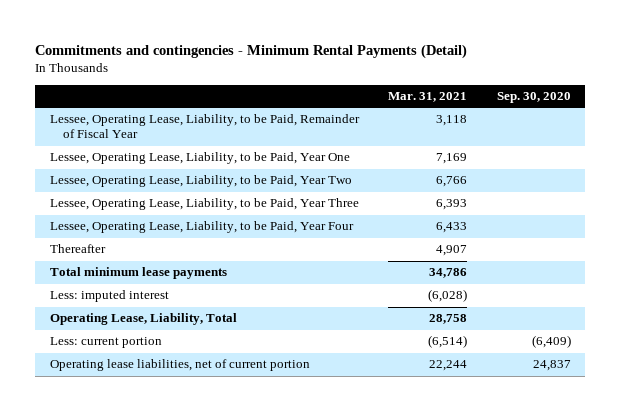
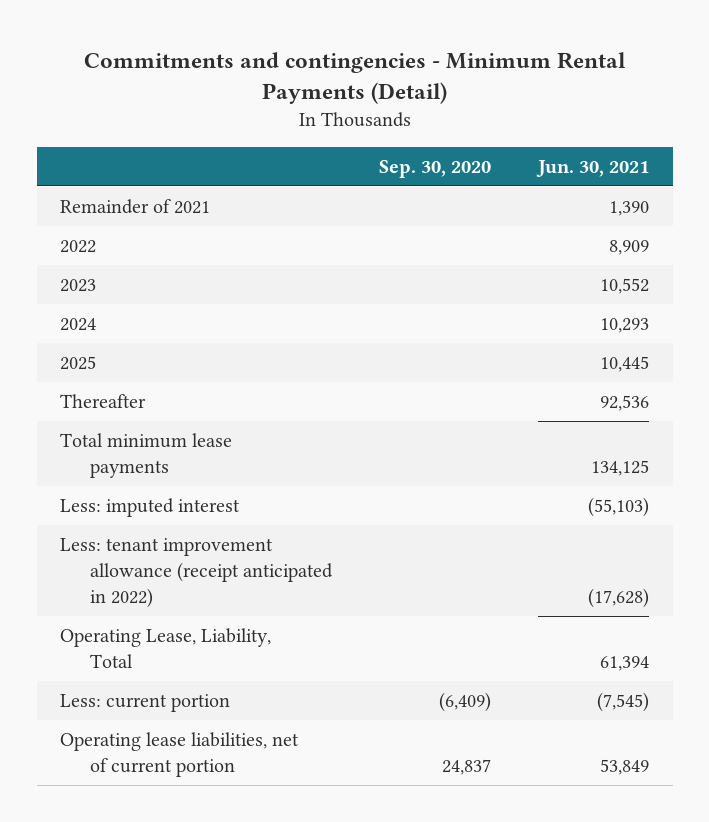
- | Mar. 31, 2021 | Sep. 30, 2020
+ | Sep. 30, 2020 | Jun. 30, 2021
- Lessee, Operating Lease, Liability, to be Paid, Remainder of Fiscal Year | 3,118 |
- Lessee, Operating Lease, Liability, to be Paid, Year One | 7,169 |
- Lessee, Operating Lease, Liability, to be Paid, Year Two | 6,766 |
- Lessee, Operating Lease, Liability, to be Paid, Year Three | 6,393 |
- Lessee, Operating Lease, Liability, to be Paid, Year Four | 6,433 |
+ Remainder of 2021 | | 1,390
+ 2022 | | 8,909
+ 2023 | | 10,552
+ 2024 | | 10,293
+ 2025 | | 10,445
+ Less: tenant improvement allowance (receipt anticipated in 2022) | | (17,628)

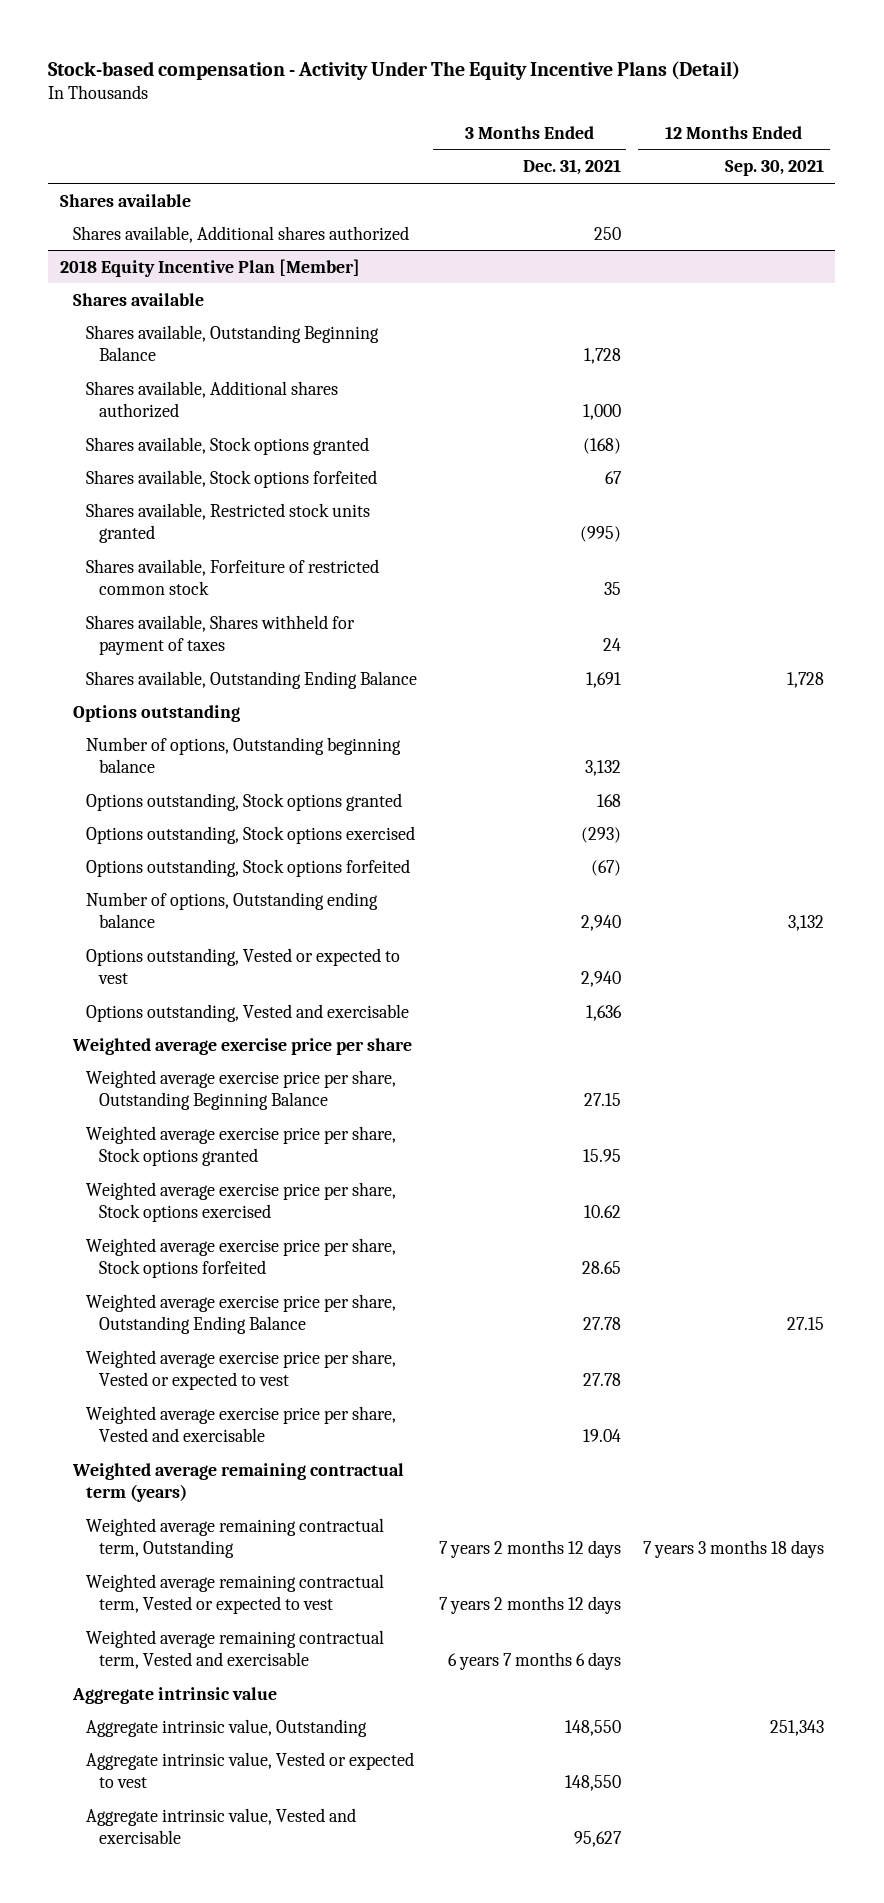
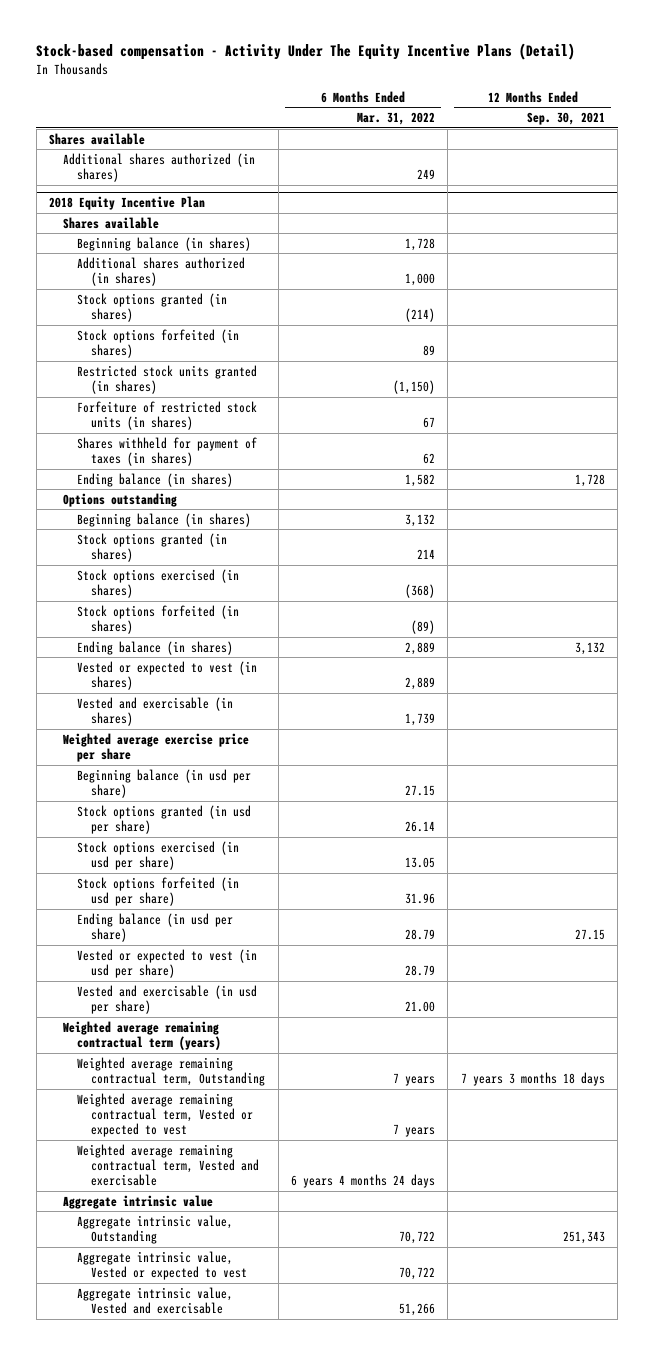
- | 3 Months Ended Dec. 31, 2021 | 12 Months Ended Sep. 30, 2021
+ | 6 Months Ended Mar. 31, 2022 | 12 Months Ended Sep. 30, 2021
- Shares available, Additional shares authorized | 250 |
- 2018 Equity Incentive Plan [Member]
+ Additional shares authorized (in shares) | 249 |
+ 2018 Equity Incentive Plan
- Shares available, Outstanding Beginning Balance | 1,728 |
- Shares available, Additional shares authorized | 1,000 |
- Shares available, Stock options granted | (168) |
- Shares available, Stock options forfeited | 67 |
- Shares available, Restricted stock units granted | (995) |
- Shares available, Forfeiture of restricted common stock | 35 |
- Shares available, Shares withheld for payment of taxes | 24 |
- Shares available, Outstanding Ending Balance | 1,691 | 1,728
+ Beginning balance (in shares) | 1,728 |
+ Additional shares authorized (in shares) | 1,000 |
+ Stock options granted (in shares) | (214) |
+ Stock options forfeited (in shares) | 89 |
+ Restricted stock units granted (in shares) | (1,150) |
+ Forfeiture of restricted stock units (in shares) | 67 |
+ Shares withheld for payment of taxes (in shares) | 62 |
+ Ending balance (in shares) | 1,582 | 1,728
- Number of options, Outstanding beginning balance | 3,132 |
- Options outstanding, Stock options granted | 168 |
- Options outstanding, Stock options exercised | (293) |
- Options outstanding, Stock options forfeited | (67) |
- Number of options, Outstanding ending balance | 2,940 | 3,132
- Options outstanding, Vested or expected to vest | 2,940 |
- Options outstanding, Vested and exercisable | 1,636 |
+ Beginning balance (in shares) | 3,132 |
+ Stock options granted (in shares) | 214 |
+ Stock options exercised (in shares) | (368) |
+ Stock options forfeited (in shares) | (89) |
+ Ending balance (in shares) | 2,889 | 3,132
+ Vested or expected to vest (in shares) | 2,889 |
+ Vested and exercisable (in shares) | 1,739 |
- Weighted average exercise price per share, Outstanding Beginning Balance | 27.15 |
- Weighted average exercise price per share, Stock options granted | 15.95 |
- Weighted average exercise price per share, Stock options exercised | 10.62 |
- Weighted average exercise price per share, Stock options forfeited | 28.65 |
- Weighted average exercise price per share, Outstanding Ending Balance | 27.78 | 27.15
- Weighted average exercise price per share, Vested or expected to vest | 27.78 |
- Weighted average exercise price per share, Vested and exercisable | 19.04 |
+ Beginning balance (in usd per share) | 27.15 |
+ Stock options granted (in usd per share) | 26.14 |
+ Stock options exercised (in usd per share) | 13.05 |
+ Stock options forfeited (in usd per share) | 31.96 |
+ Ending balance (in usd per share) | 28.79 | 27.15
+ Vested or expected to vest (in usd per share) | 28.79 |
+ Vested and exercisable (in usd per share) | 21.00 |

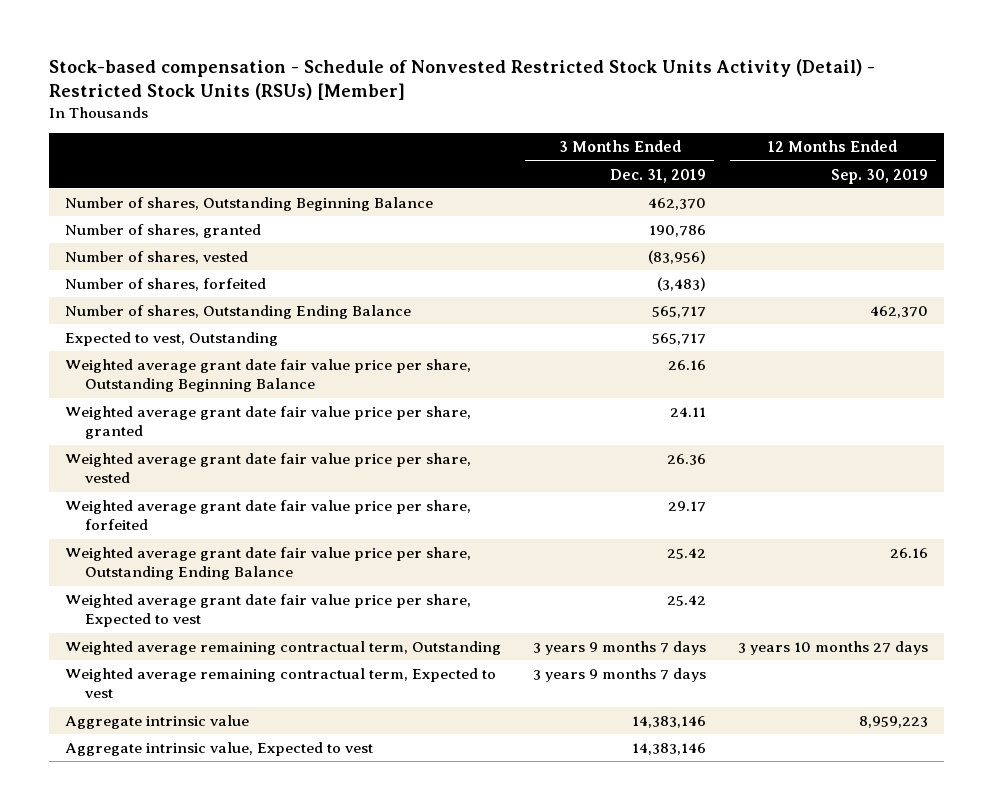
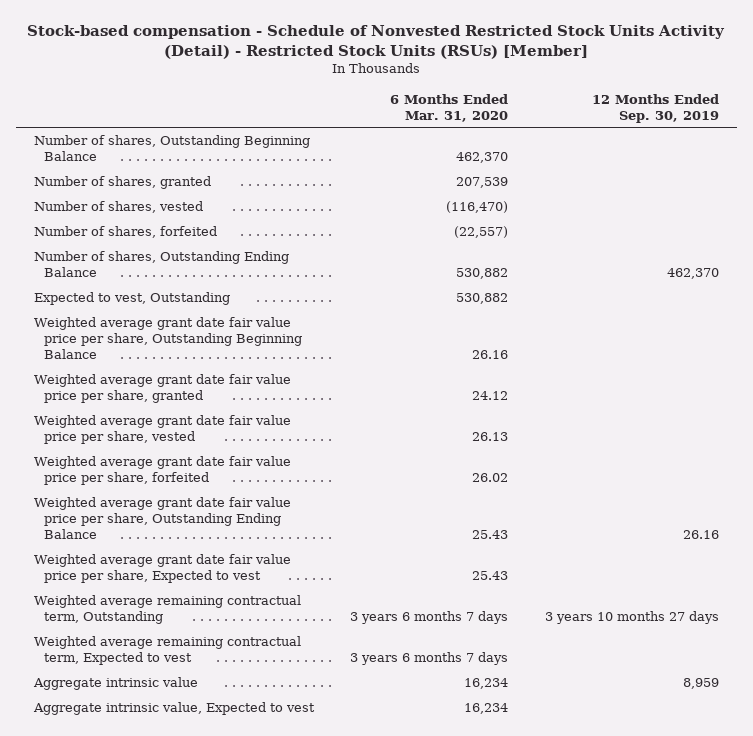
- | 3 Months Ended Dec. 31, 2019 | 12 Months Ended Sep. 30, 2019
+ | 6 Months Ended Mar. 31, 2020 | 12 Months Ended Sep. 30, 2019
- Aggregate intrinsic value | 14,383,146 | 8,959,223
+ Aggregate intrinsic value | 16,234 | 8,959

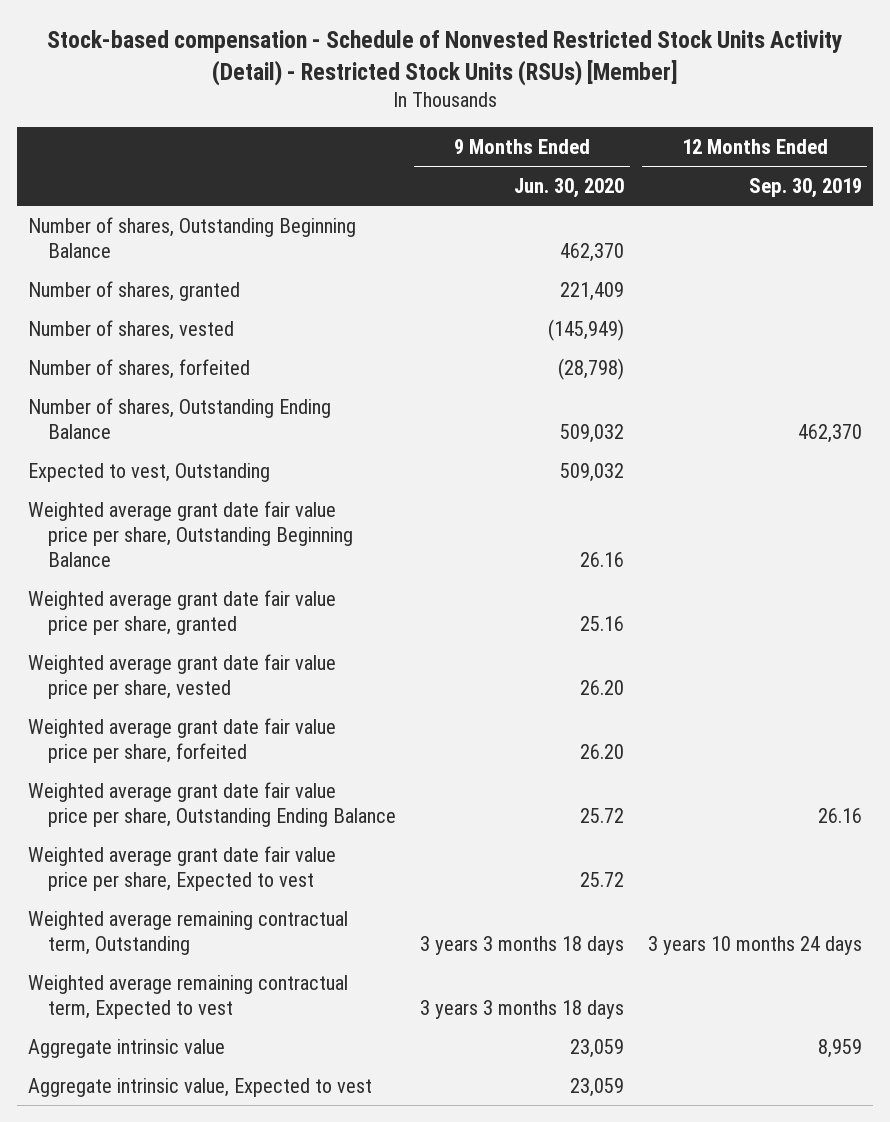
- | 6 Months Ended Mar. 31, 2020 | 12 Months Ended Sep. 30, 2019
+ | 9 Months Ended Jun. 30, 2020 | 12 Months Ended Sep. 30, 2019
- Weighted average remaining contractual term, Outstanding | 3 years 6 months 7 days | 3 years 10 months 27 days
+ Weighted average remaining contractual term, Outstanding | 3 years 3 months 18 days | 3 years 10 months 24 days

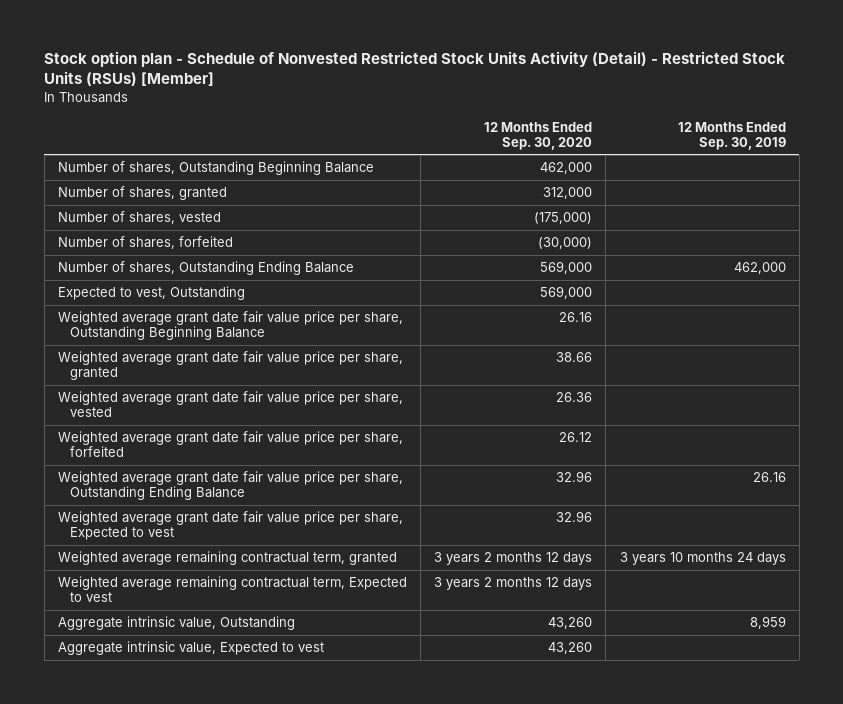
- Stock-based compensation - Schedule of Nonvested Restricted Stock Units Activity (Detail) - Restricted Stock Units (RSUs) [Member]
+ Stock option plan - Schedule of Nonvested Restricted Stock Units Activity (Detail) - Restricted Stock Units (RSUs) [Member]
- | 9 Months Ended Jun. 30, 2020 | 12 Months Ended Sep. 30, 2019
+ | 12 Months Ended Sep. 30, 2020 | 12 Months Ended Sep. 30, 2019
- Number of shares, Outstanding Ending Balance | 509,032 | 462,370
+ Number of shares, Outstanding Ending Balance | 569,000 | 462,000
- Weighted average remaining contractual term, Outstanding | 3 years 3 months 18 days | 3 years 10 months 24 days
+ Weighted average remaining contractual term, granted | 3 years 2 months 12 days | 3 years 10 months 24 days
- Aggregate intrinsic value | 23,059 | 8,959
+ Aggregate intrinsic value, Outstanding | 43,260 | 8,959

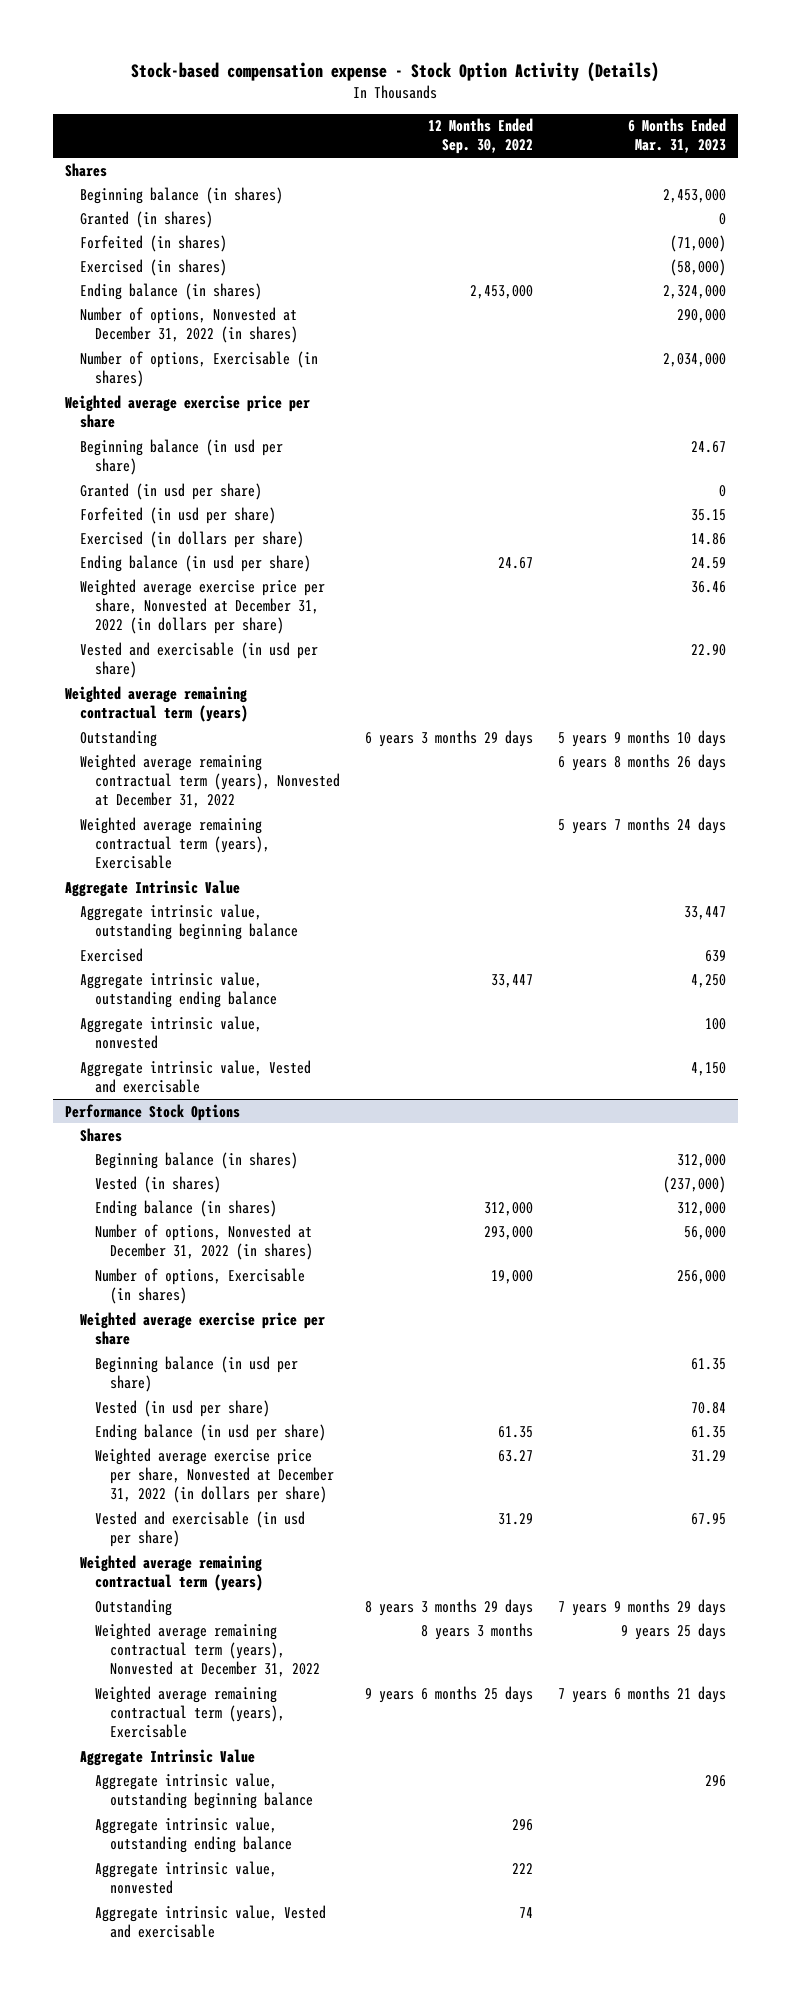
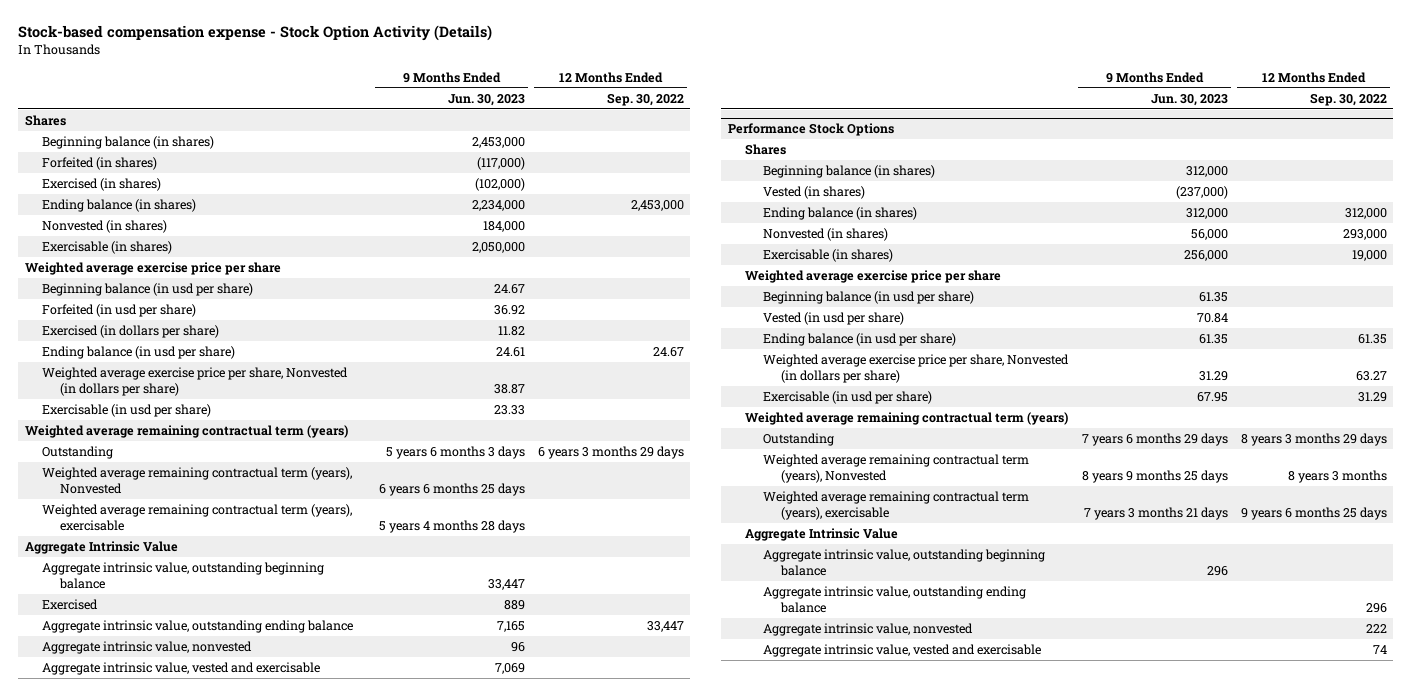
- | 12 Months Ended Sep. 30, 2022 | 6 Months Ended Mar. 31, 2023
+ | 9 Months Ended Jun. 30, 2023 | 12 Months Ended Sep. 30, 2022
- Granted (in shares) | | 0
- Number of options, Nonvested at December 31, 2022 (in shares) | | 290,000
- Number of options, Exercisable (in shares) | | 2,034,000
+ Nonvested (in shares) | 184,000 |
+ Exercisable (in shares) | 2,050,000 |
- Granted (in usd per share) | | 0
- Weighted average exercise price per share, Nonvested at December 31, 2022 (in dollars per share) | | 36.46
- Vested and exercisable (in usd per share) | | 22.90
+ Weighted average exercise price per share, Nonvested (in dollars per share) | 38.87 |
+ Exercisable (in usd per share) | 23.33 |
- Weighted average remaining contractual term (years), Nonvested at December 31, 2022 | | 6 years 8 months 26 days
- Weighted average remaining contractual term (years), Exercisable | | 5 years 7 months 24 days
+ Weighted average remaining contractual term (years), Nonvested | 6 years 6 months 25 days |
+ Weighted average remaining contractual term (years), exercisable | 5 years 4 months 28 days |
- Aggregate intrinsic value, Vested and exercisable | | 4,150
+ Aggregate intrinsic value, vested and exercisable | 7,069 |
@ Performance Stock Options
- Number of options, Nonvested at December 31, 2022 (in shares) | 293,000 | 56,000
- Number of options, Exercisable (in shares) | 19,000 | 256,000
+ Nonvested (in shares) | 56,000 | 293,000
+ Exercisable (in shares) | 256,000 | 19,000
- Weighted average exercise price per share, Nonvested at December 31, 2022 (in dollars per share) | 63.27 | 31.29
- Vested and exercisable (in usd per share) | 31.29 | 67.95
+ Weighted average exercise price per share, Nonvested (in dollars per share) | 31.29 | 63.27
+ Exercisable (in usd per share) | 67.95 | 31.29
- Weighted average remaining contractual term (years), Nonvested at December 31, 2022 | 8 years 3 months | 9 years 25 days
- Weighted average remaining contractual term (years), Exercisable | 9 years 6 months 25 days | 7 years 6 months 21 days
+ Weighted average remaining contractual term (years), Nonvested | 8 years 9 months 25 days | 8 years 3 months
+ Weighted average remaining contractual term (years), exercisable | 7 years 3 months 21 days | 9 years 6 months 25 days
- Aggregate intrinsic value, Vested and exercisable | 74 |
+ Aggregate intrinsic value, vested and exercisable | | 74

